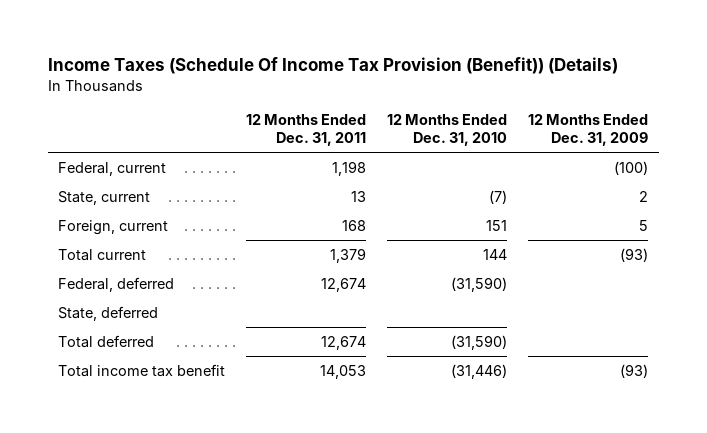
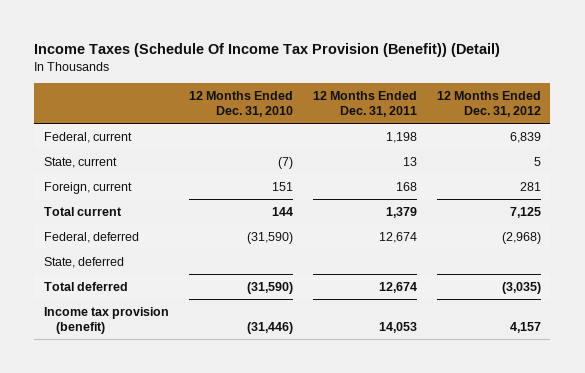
- Income Taxes (Schedule Of Income Tax Provision (Benefit)) (Details)
+ Income Taxes (Schedule Of Income Tax Provision (Benefit)) (Detail)
- | 12 Months Ended Dec. 31, 2011 | 12 Months Ended Dec. 31, 2010 | 12 Months Ended Dec. 31, 2009
+ | 12 Months Ended Dec. 31, 2010 | 12 Months Ended Dec. 31, 2011 | 12 Months Ended Dec. 31, 2012
- Total income tax benefit | 14,053 | (31,446) | (93)
+ Income tax provision (benefit) | (31,446) | 14,053 | 4,157

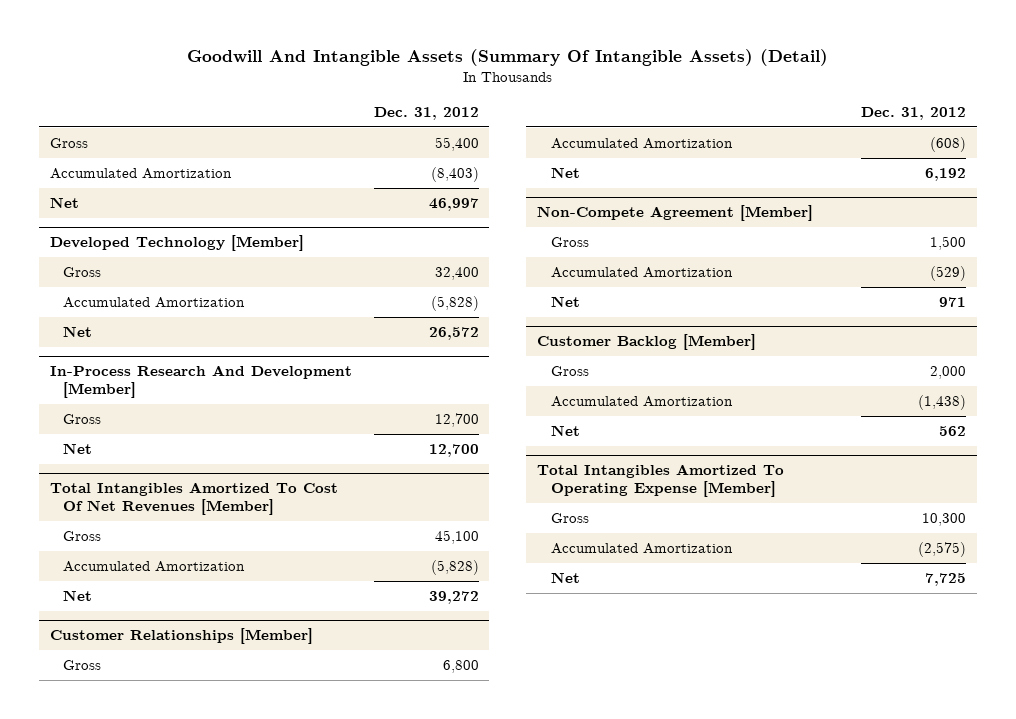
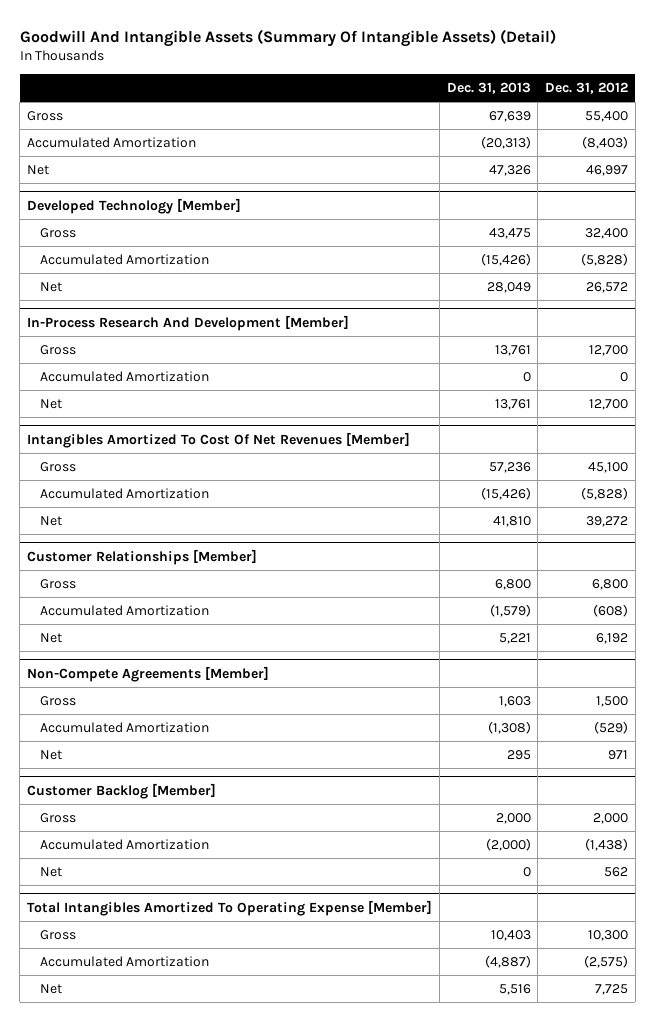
- | Dec. 31, 2012
+ | Dec. 31, 2013 | Dec. 31, 2012
@ In-Process Research And Development [Member]
+ Accumulated Amortization | 0 | 0
- Total Intangibles Amortized To Cost Of Net Revenues [Member]
+ Intangibles Amortized To Cost Of Net Revenues [Member]
- Non-Compete Agreement [Member]
+ Non-Compete Agreements [Member]

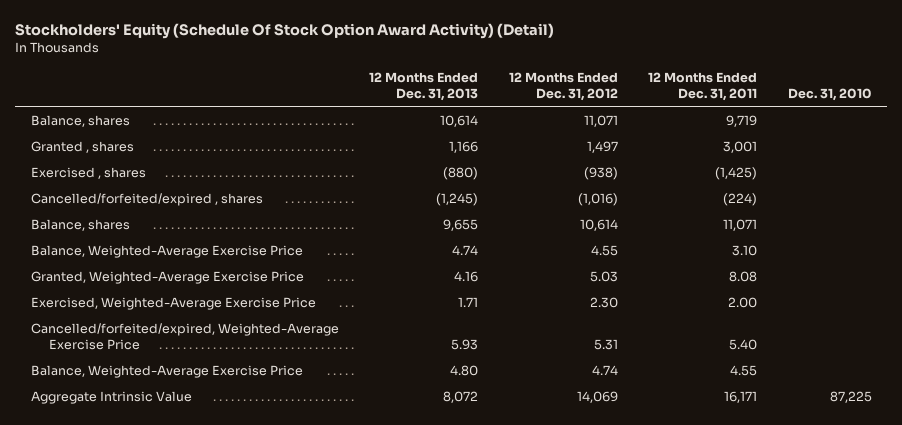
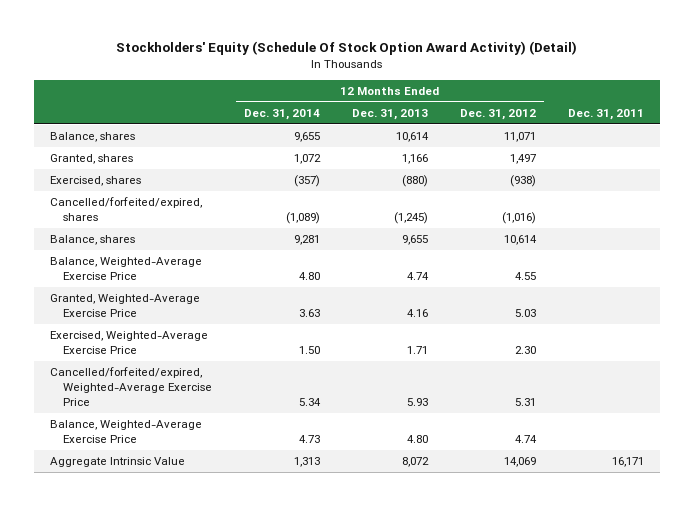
- | 12 Months Ended Dec. 31, 2013 | 12 Months Ended Dec. 31, 2012 | 12 Months Ended Dec. 31, 2011 | Dec. 31, 2010
+ | 12 Months Ended Dec. 31, 2014 | 12 Months Ended Dec. 31, 2013 | 12 Months Ended Dec. 31, 2012 | Dec. 31, 2011
- Granted , shares | 1,166 | 1,497 | 3,001 |
- Exercised , shares | (880) | (938) | (1,425) |
- Cancelled/forfeited/expired , shares | (1,245) | (1,016) | (224) |
+ Granted, shares | 1,072 | 1,166 | 1,497 |
+ Exercised, shares | (357) | (880) | (938) |
+ Cancelled/forfeited/expired, shares | (1,089) | (1,245) | (1,016) |

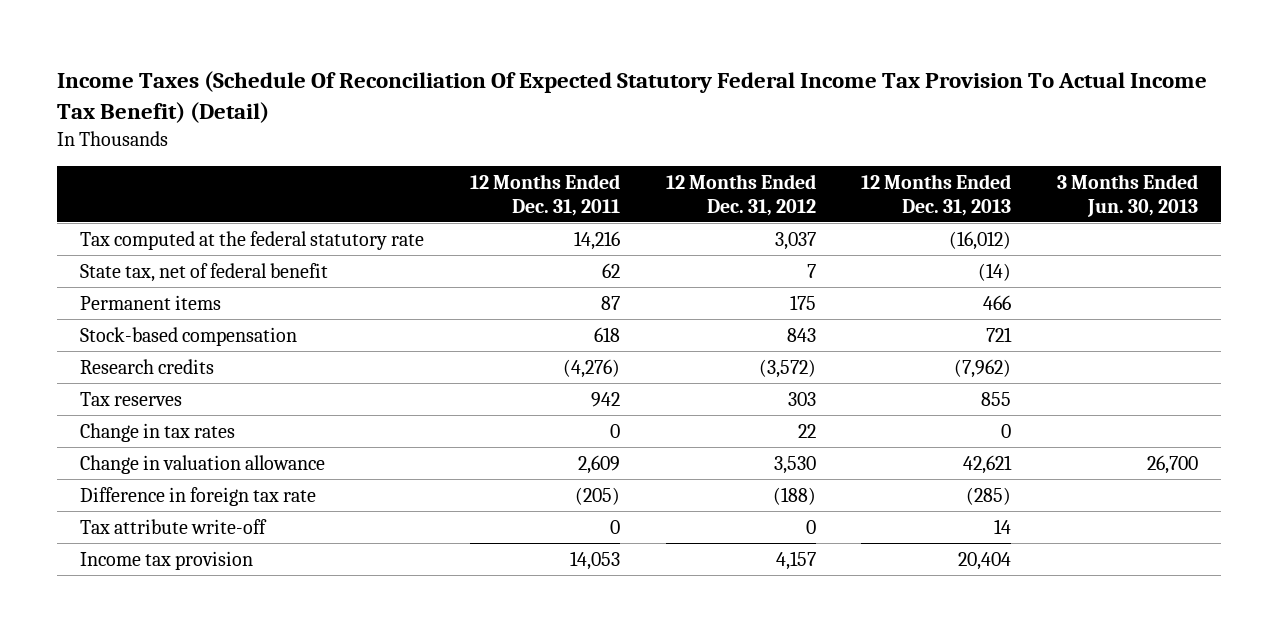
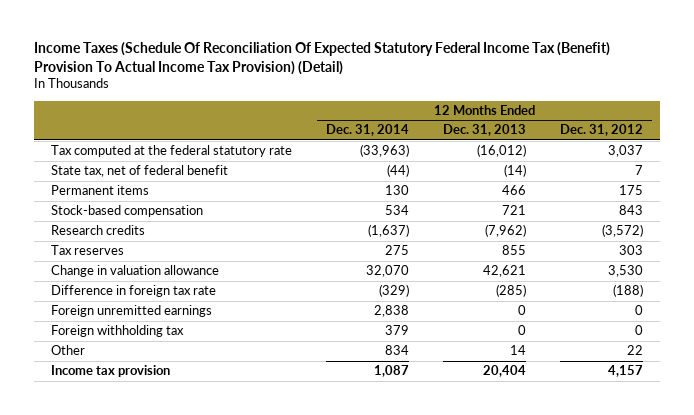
- Income Taxes (Schedule Of Reconciliation Of Expected Statutory Federal Income Tax Provision To Actual Income Tax Benefit) (Detail)
+ Income Taxes (Schedule Of Reconciliation Of Expected Statutory Federal Income Tax (Benefit) Provision To Actual Income Tax Provision) (Detail)
- | 12 Months Ended Dec. 31, 2011 | 12 Months Ended Dec. 31, 2012 | 12 Months Ended Dec. 31, 2013 | 3 Months Ended Jun. 30, 2013
+ | 12 Months Ended Dec. 31, 2014 | 12 Months Ended Dec. 31, 2013 | 12 Months Ended Dec. 31, 2012
- Change in tax rates | 0 | 22 | 0 |
- Tax attribute write-off | 0 | 0 | 14 |
+ Foreign unremitted earnings | 2,838 | 0 | 0
+ Foreign withholding tax | 379 | 0 | 0
+ Other | 834 | 14 | 22

